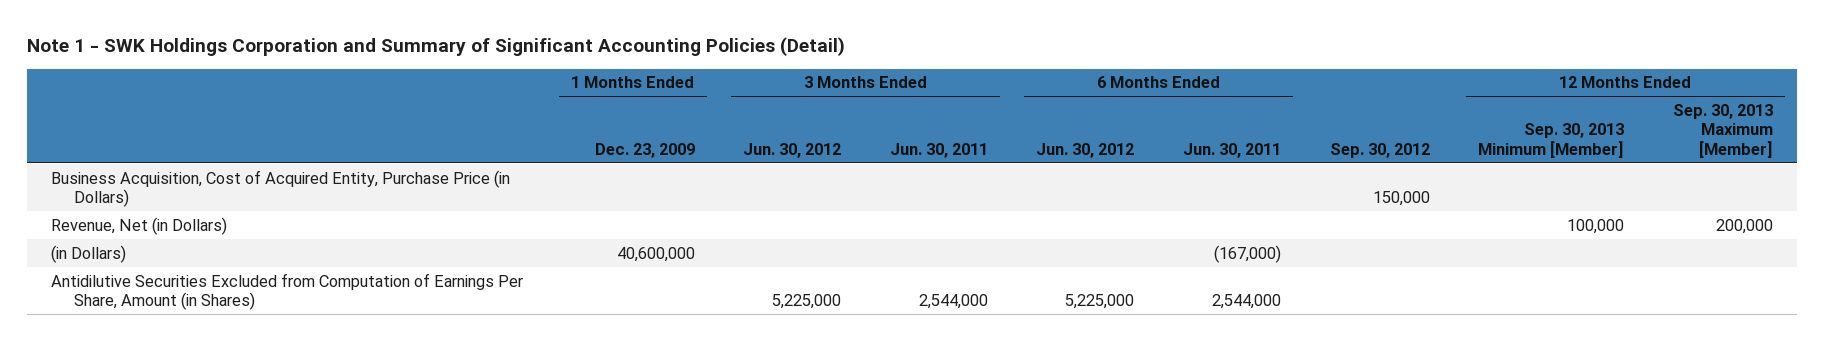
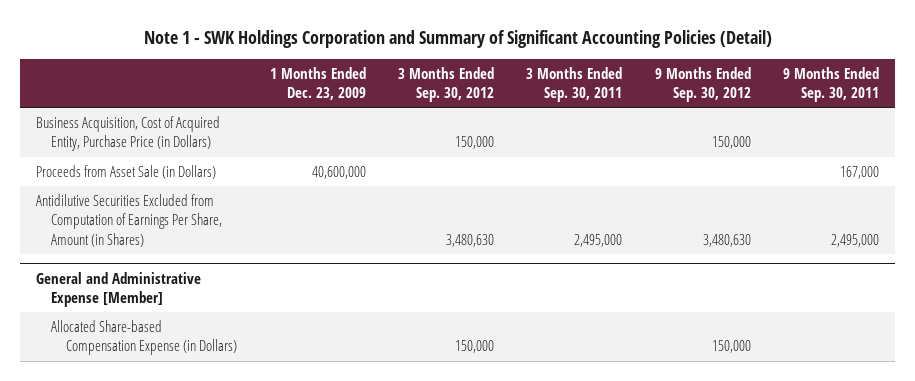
- | 1 Months Ended Dec. 23, 2009 | 3 Months Ended Jun. 30, 2012 | 3 Months Ended Jun. 30, 2011 | 6 Months Ended Jun. 30, 2012 | 6 Months Ended Jun. 30, 2011 | Sep. 30, 2012 | 12 Months Ended Sep. 30, 2013 Minimum [Member] | 12 Months Ended Sep. 30, 2013 Maximum [Member]
+ | 1 Months Ended Dec. 23, 2009 | 3 Months Ended Sep. 30, 2012 | 3 Months Ended Sep. 30, 2011 | 9 Months Ended Sep. 30, 2012 | 9 Months Ended Sep. 30, 2011
- Revenue, Net (in Dollars) | | | | | | | 100,000 | 200,000
- (in Dollars) | 40,600,000 | | | | (167,000) | | |
+ Proceeds from Asset Sale (in Dollars) | 40,600,000 | | | | 167,000
+ General and Administrative Expense [Member]
+ Allocated Share-based Compensation Expense (in Dollars) | | 150,000 | | 150,000 |

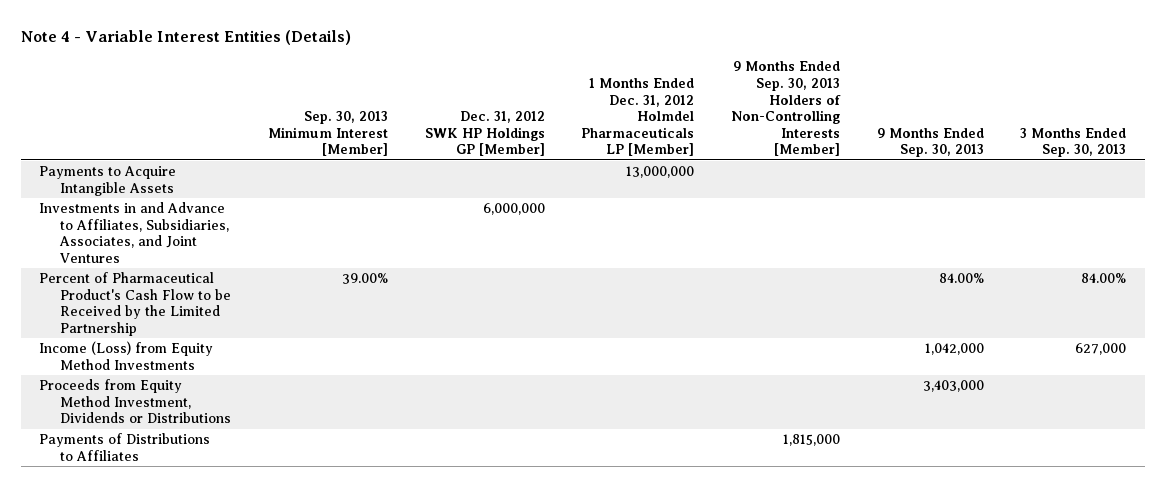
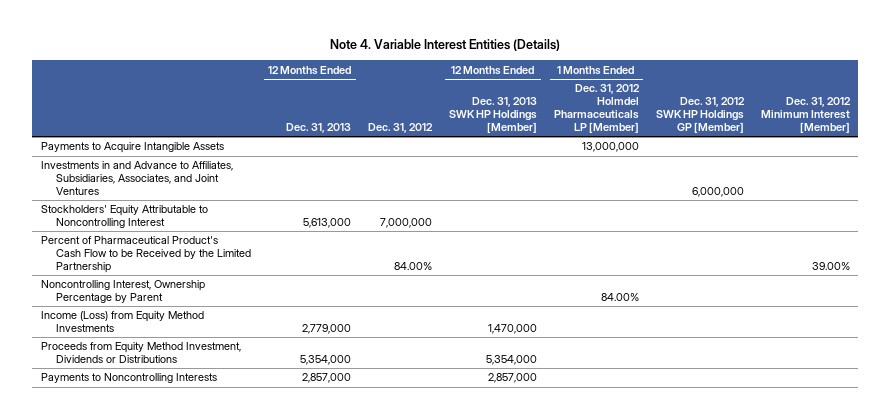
- Note 4 - Variable Interest Entities (Details)
+ Note 4. Variable Interest Entities (Details)
- | Sep. 30, 2013 Minimum Interest [Member] | Dec. 31, 2012 SWK HP Holdings GP [Member] | 1 Months Ended Dec. 31, 2012 Holmdel Pharmaceuticals LP [Member] | 9 Months Ended Sep. 30, 2013 Holders of Non-Controlling Interests [Member] | 9 Months Ended Sep. 30, 2013 | 3 Months Ended Sep. 30, 2013
+ | 12 Months Ended Dec. 31, 2013 | Dec. 31, 2012 | 12 Months Ended Dec. 31, 2013 SWK HP Holdings [Member] | 1 Months Ended Dec. 31, 2012 Holmdel Pharmaceuticals LP [Member] | Dec. 31, 2012 SWK HP Holdings GP [Member] | Dec. 31, 2012 Minimum Interest [Member]
+ Stockholders' Equity Attributable to Noncontrolling Interest | 5,613,000 | 7,000,000 | | | |
+ Noncontrolling Interest, Ownership Percentage by Parent | | | | 84.00% | |
- Payments of Distributions to Affiliates | | | | 1,815,000 | |
+ Payments to Noncontrolling Interests | 2,857,000 | | 2,857,000 | | |

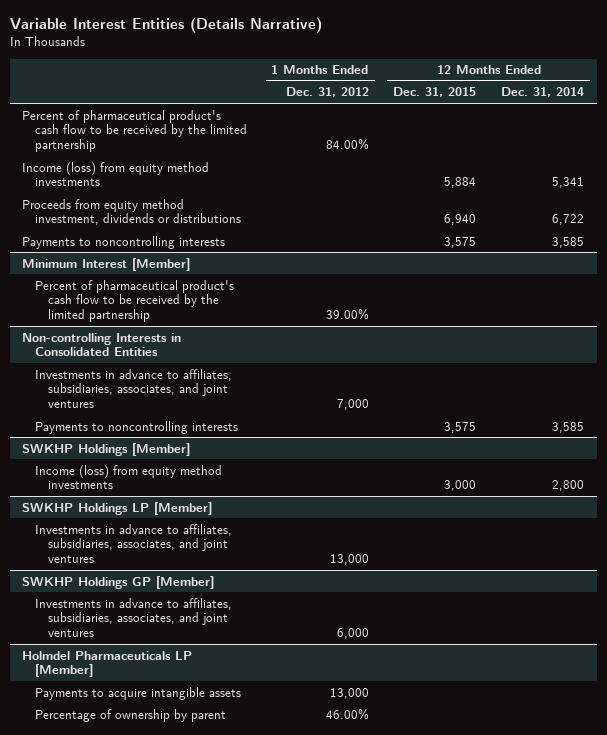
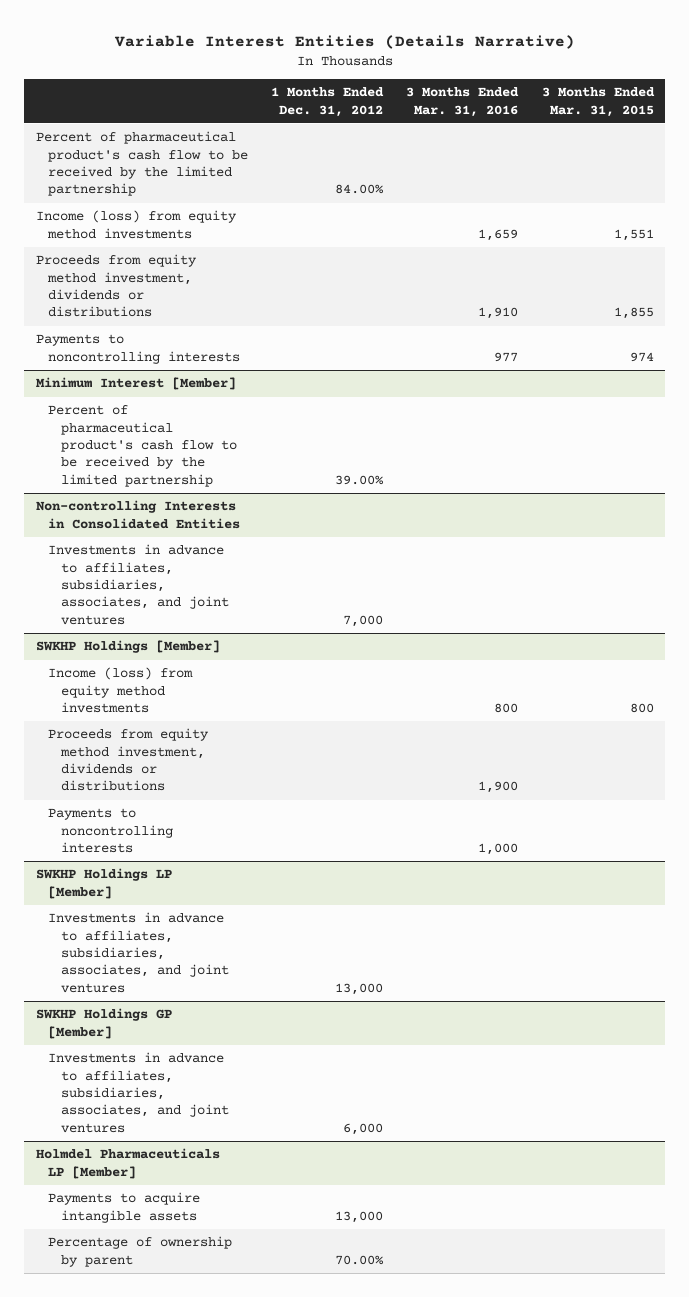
- | 1 Months Ended Dec. 31, 2012 | 12 Months Ended Dec. 31, 2015 | 12 Months Ended Dec. 31, 2014
+ | 1 Months Ended Dec. 31, 2012 | 3 Months Ended Mar. 31, 2016 | 3 Months Ended Mar. 31, 2015
@ Non-controlling Interests in Consolidated Entities
- Payments to noncontrolling interests | | 3,575 | 3,585
@ SWKHP Holdings [Member]
+ Proceeds from equity method investment, dividends or distributions | | 1,900 |
+ Payments to noncontrolling interests | | 1,000 |
@ Holmdel Pharmaceuticals LP [Member]
- Percentage of ownership by parent | 46.00% | |
+ Percentage of ownership by parent | 70.00% | |

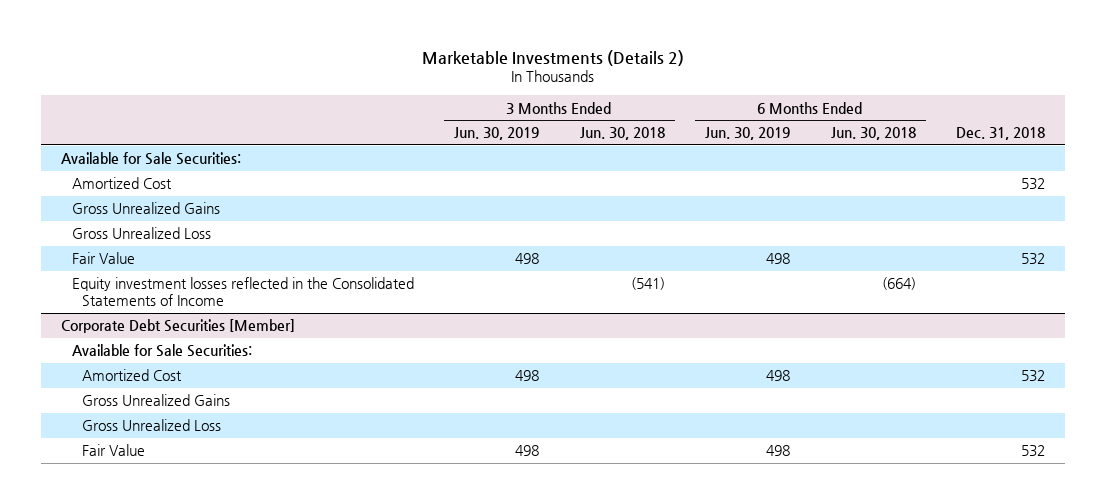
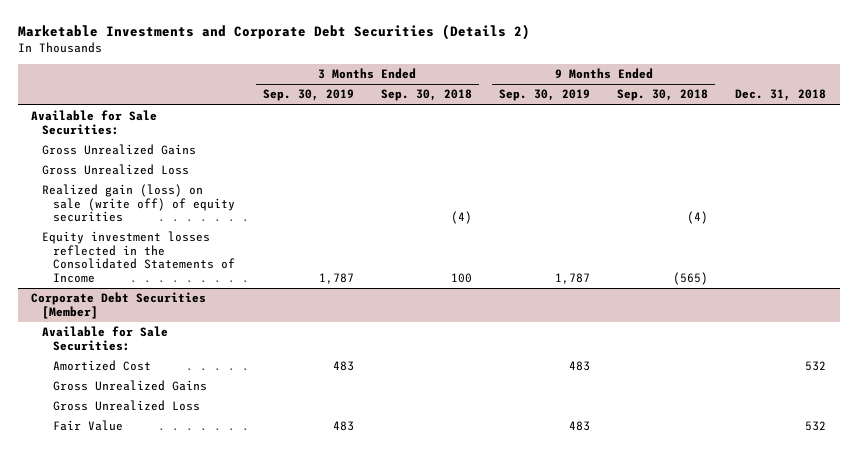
- Marketable Investments (Details 2)
+ Marketable Investments and Corporate Debt Securities (Details 2)
- | 3 Months Ended Jun. 30, 2019 | 3 Months Ended Jun. 30, 2018 | 6 Months Ended Jun. 30, 2019 | 6 Months Ended Jun. 30, 2018 | Dec. 31, 2018
+ | 3 Months Ended Sep. 30, 2019 | 3 Months Ended Sep. 30, 2018 | 9 Months Ended Sep. 30, 2019 | 9 Months Ended Sep. 30, 2018 | Dec. 31, 2018
- Amortized Cost | | | | | 532
- Fair Value | 498 | | 498 | | 532
+ Realized gain (loss) on sale (write off) of equity securities | | (4) | | (4) |

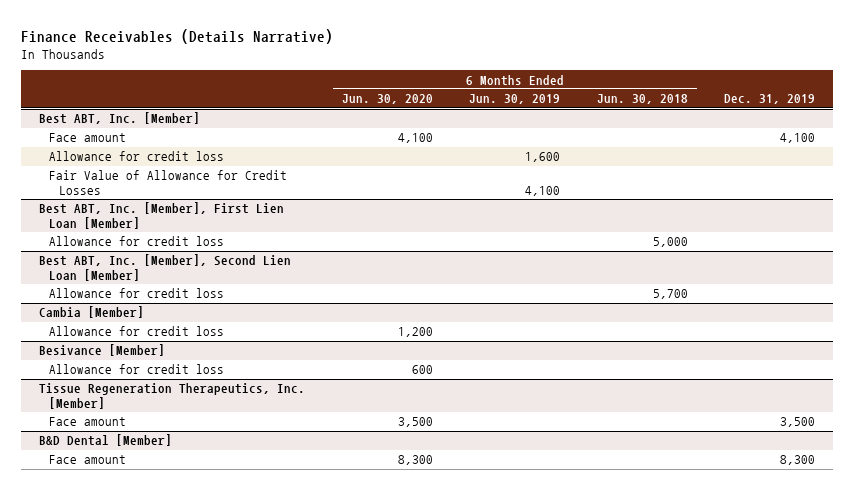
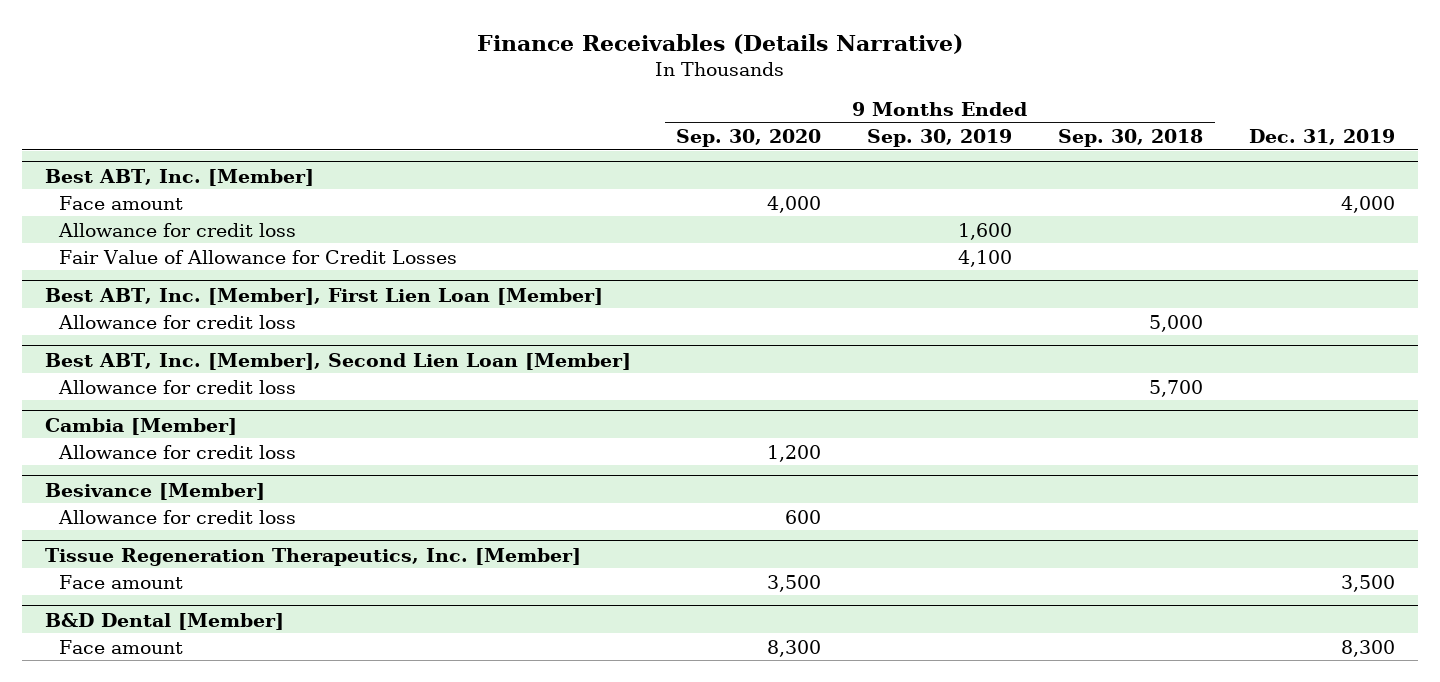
- | 6 Months Ended Jun. 30, 2020 | 6 Months Ended Jun. 30, 2019 | 6 Months Ended Jun. 30, 2018 | Dec. 31, 2019
+ | 9 Months Ended Sep. 30, 2020 | 9 Months Ended Sep. 30, 2019 | 9 Months Ended Sep. 30, 2018 | Dec. 31, 2019
@ Best ABT, Inc. [Member]
- Face amount | 4,100 | | | 4,100
+ Face amount | 4,000 | | | 4,000

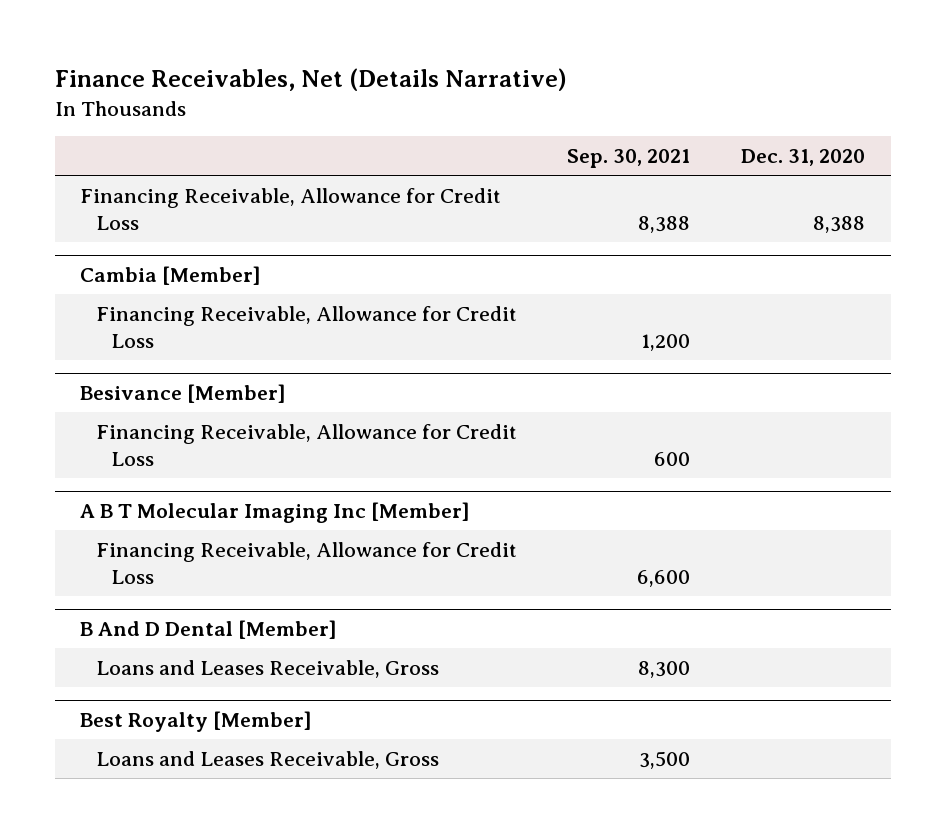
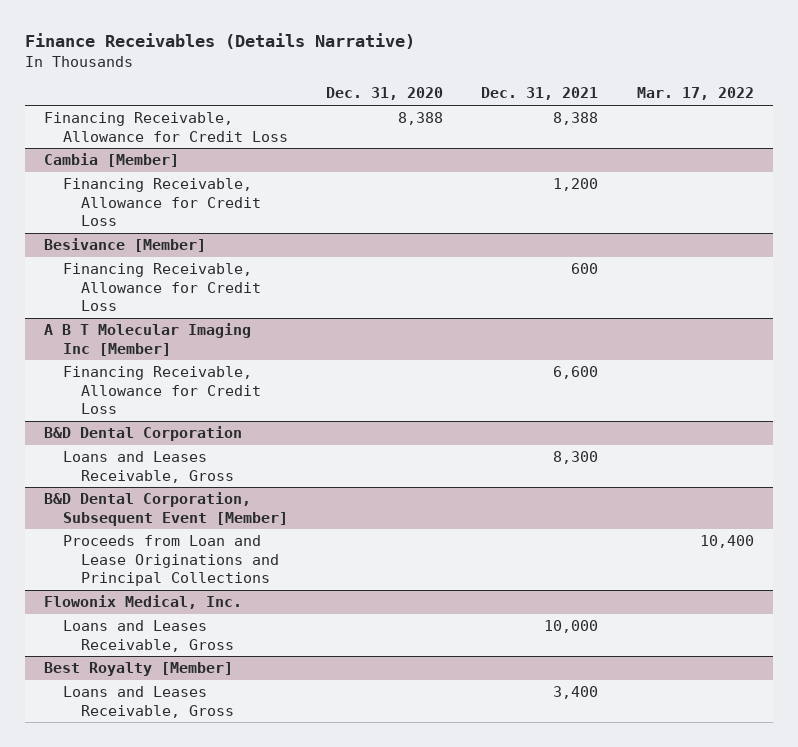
- Finance Receivables, Net (Details Narrative)
+ Finance Receivables (Details Narrative)
- | Sep. 30, 2021 | Dec. 31, 2020
+ | Dec. 31, 2020 | Dec. 31, 2021 | Mar. 17, 2022
- B And D Dental [Member]
+ B&D Dental Corporation
+ B&D Dental Corporation, Subsequent Event [Member]
+ Proceeds from Loan and Lease Originations and Principal Collections | | | 10,400
+ Flowonix Medical, Inc.
+ Loans and Leases Receivable, Gross | | 10,000 |

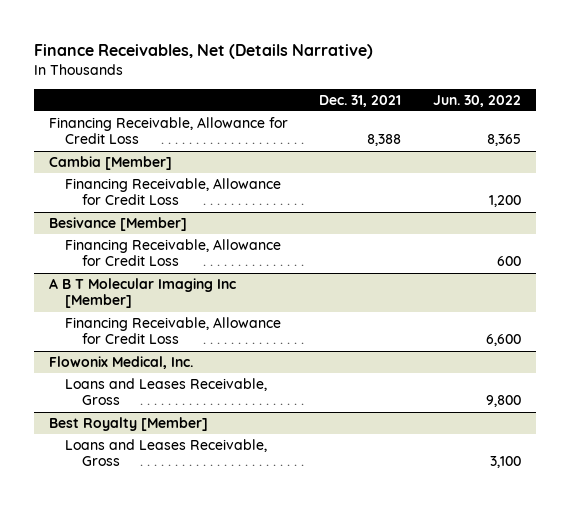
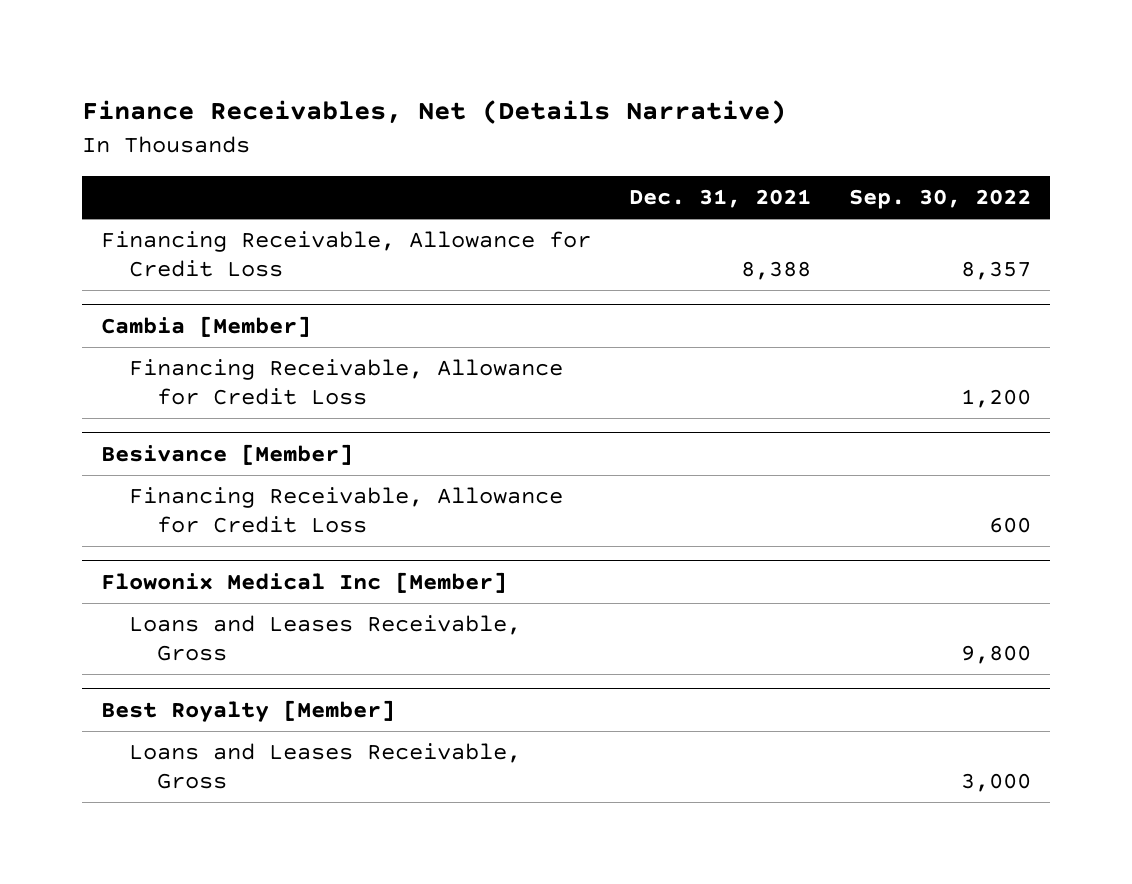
- | Dec. 31, 2021 | Jun. 30, 2022
+ | Dec. 31, 2021 | Sep. 30, 2022
- A B T Molecular Imaging Inc [Member]
- Financing Receivable, Allowance for Credit Loss | | 6,600
- Flowonix Medical, Inc.
+ Flowonix Medical Inc [Member]

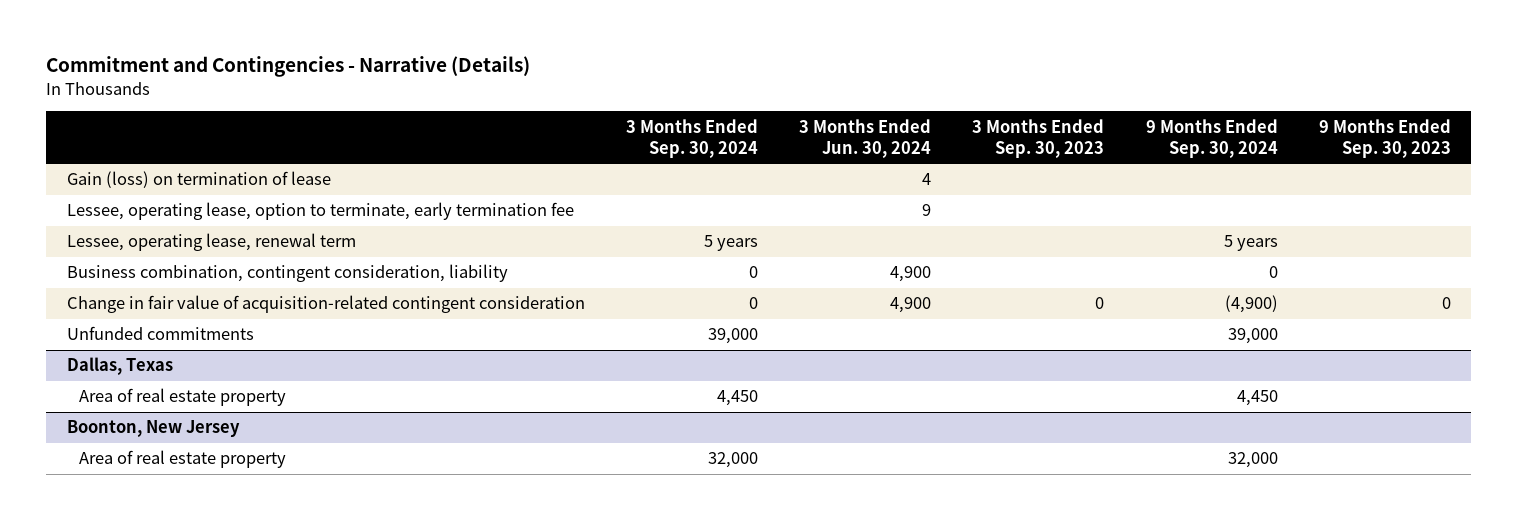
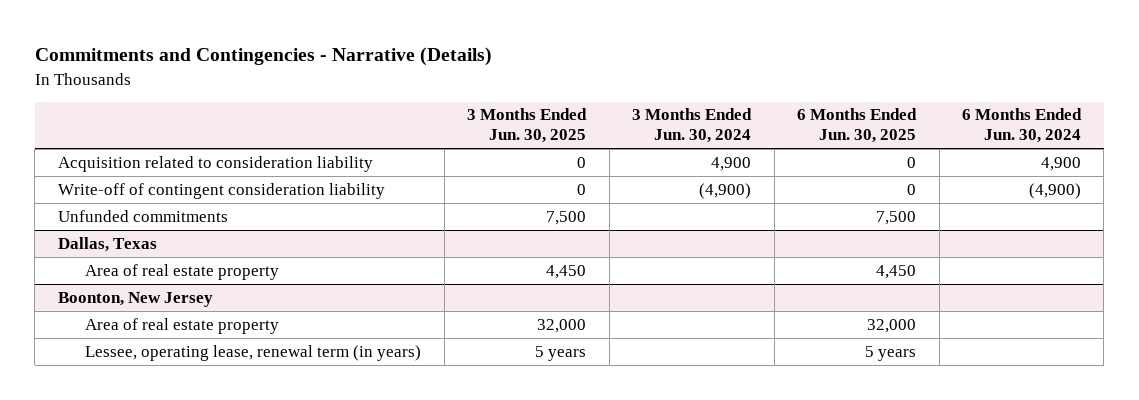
- Commitment and Contingencies - Narrative (Details)
+ Commitments and Contingencies - Narrative (Details)
- | 3 Months Ended Sep. 30, 2024 | 3 Months Ended Jun. 30, 2024 | 3 Months Ended Sep. 30, 2023 | 9 Months Ended Sep. 30, 2024 | 9 Months Ended Sep. 30, 2023
+ | 3 Months Ended Jun. 30, 2025 | 3 Months Ended Jun. 30, 2024 | 6 Months Ended Jun. 30, 2025 | 6 Months Ended Jun. 30, 2024
- Gain (loss) on termination of lease | | 4 | | |
- Lessee, operating lease, option to terminate, early termination fee | | 9 | | |
- Lessee, operating lease, renewal term | 5 years | | | 5 years |
- Business combination, contingent consideration, liability | 0 | 4,900 | | 0 |
- Change in fair value of acquisition-related contingent consideration | 0 | 4,900 | 0 | (4,900) | 0
+ Acquisition related to consideration liability | 0 | 4,900 | 0 | 4,900
+ Write-off of contingent consideration liability | 0 | (4,900) | 0 | (4,900)
@ Boonton, New Jersey
+ Lessee, operating lease, renewal term (in years) | 5 years | | 5 years |

